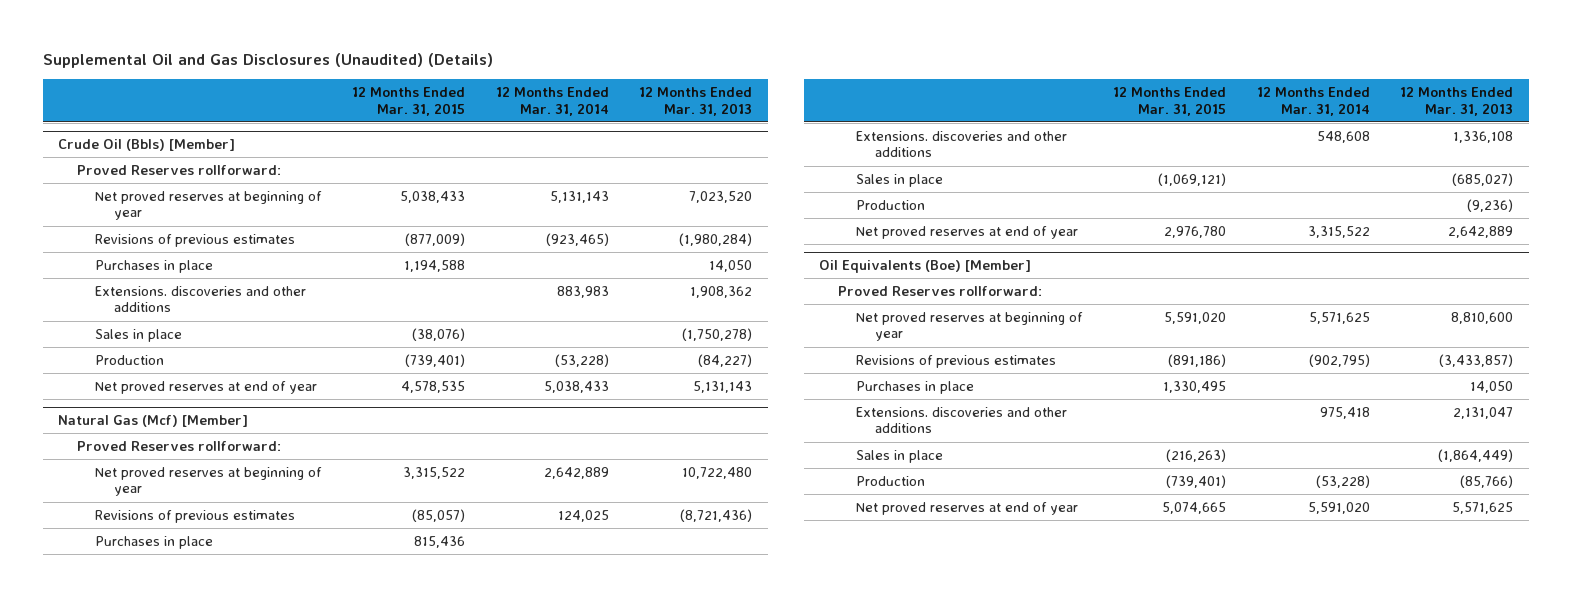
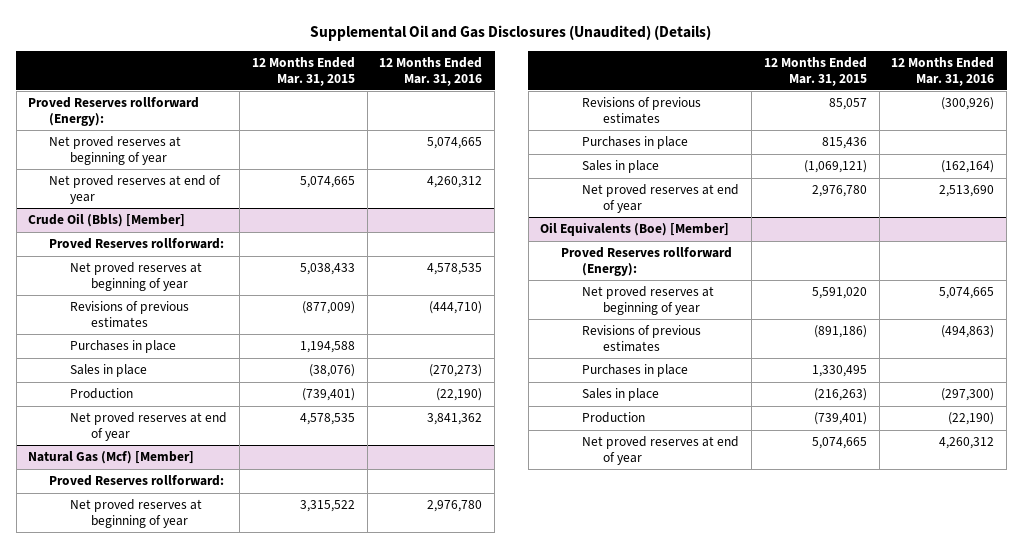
- | 12 Months Ended Mar. 31, 2015 | 12 Months Ended Mar. 31, 2014 | 12 Months Ended Mar. 31, 2013
+ | 12 Months Ended Mar. 31, 2015 | 12 Months Ended Mar. 31, 2016
+ Proved Reserves rollforward (Energy):
+ Net proved reserves at beginning of year | | 5,074,665
+ Net proved reserves at end of year | 5,074,665 | 4,260,312
@ Crude Oil (Bbls) [Member]
- Extensions. discoveries and other additions | | 883,983 | 1,908,362
@ Natural Gas (Mcf) [Member]
- Revisions of previous estimates | (85,057) | 124,025 | (8,721,436)
+ Revisions of previous estimates | 85,057 | (300,926)
- Extensions. discoveries and other additions | | 548,608 | 1,336,108
- Production | | | (9,236)
@ Oil Equivalents (Boe) [Member]
- Proved Reserves rollforward:
+ Proved Reserves rollforward (Energy):
- Extensions. discoveries and other additions | | 975,418 | 2,131,047

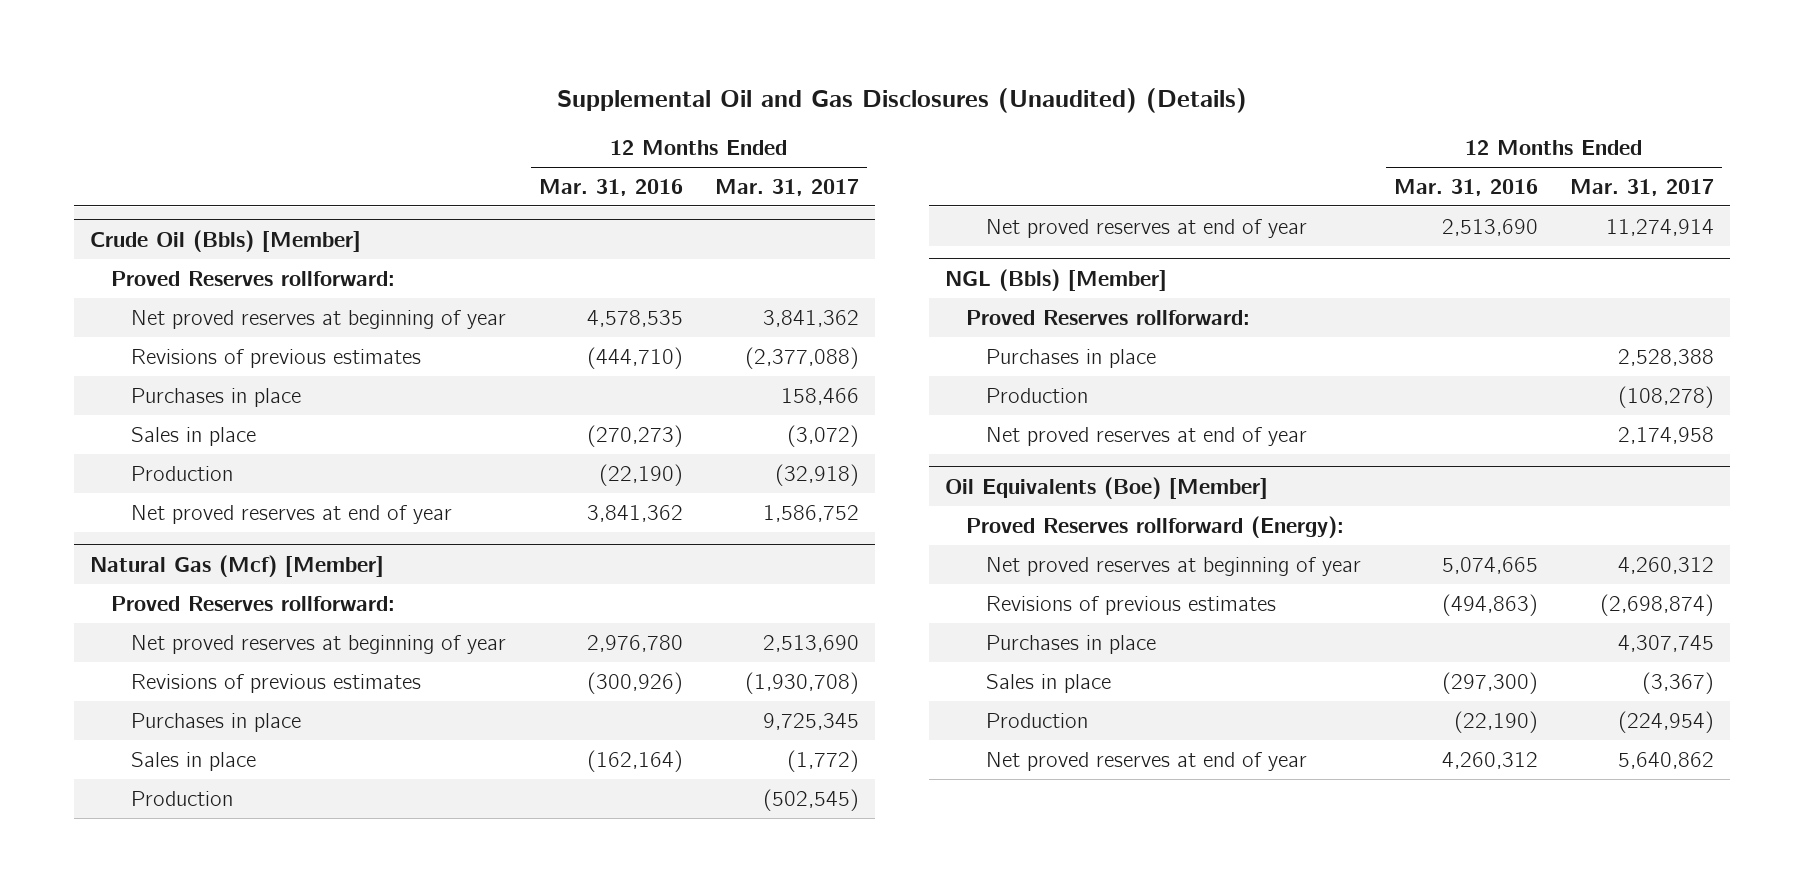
- | 12 Months Ended Mar. 31, 2015 | 12 Months Ended Mar. 31, 2016
+ | 12 Months Ended Mar. 31, 2016 | 12 Months Ended Mar. 31, 2017
- Proved Reserves rollforward (Energy):
- Net proved reserves at beginning of year | | 5,074,665
- Net proved reserves at end of year | 5,074,665 | 4,260,312
@ Natural Gas (Mcf) [Member]
+ Production | | (502,545)
+ NGL (Bbls) [Member]
+ Proved Reserves rollforward:
+ Purchases in place | | 2,528,388
+ Production | | (108,278)
+ Net proved reserves at end of year | | 2,174,958

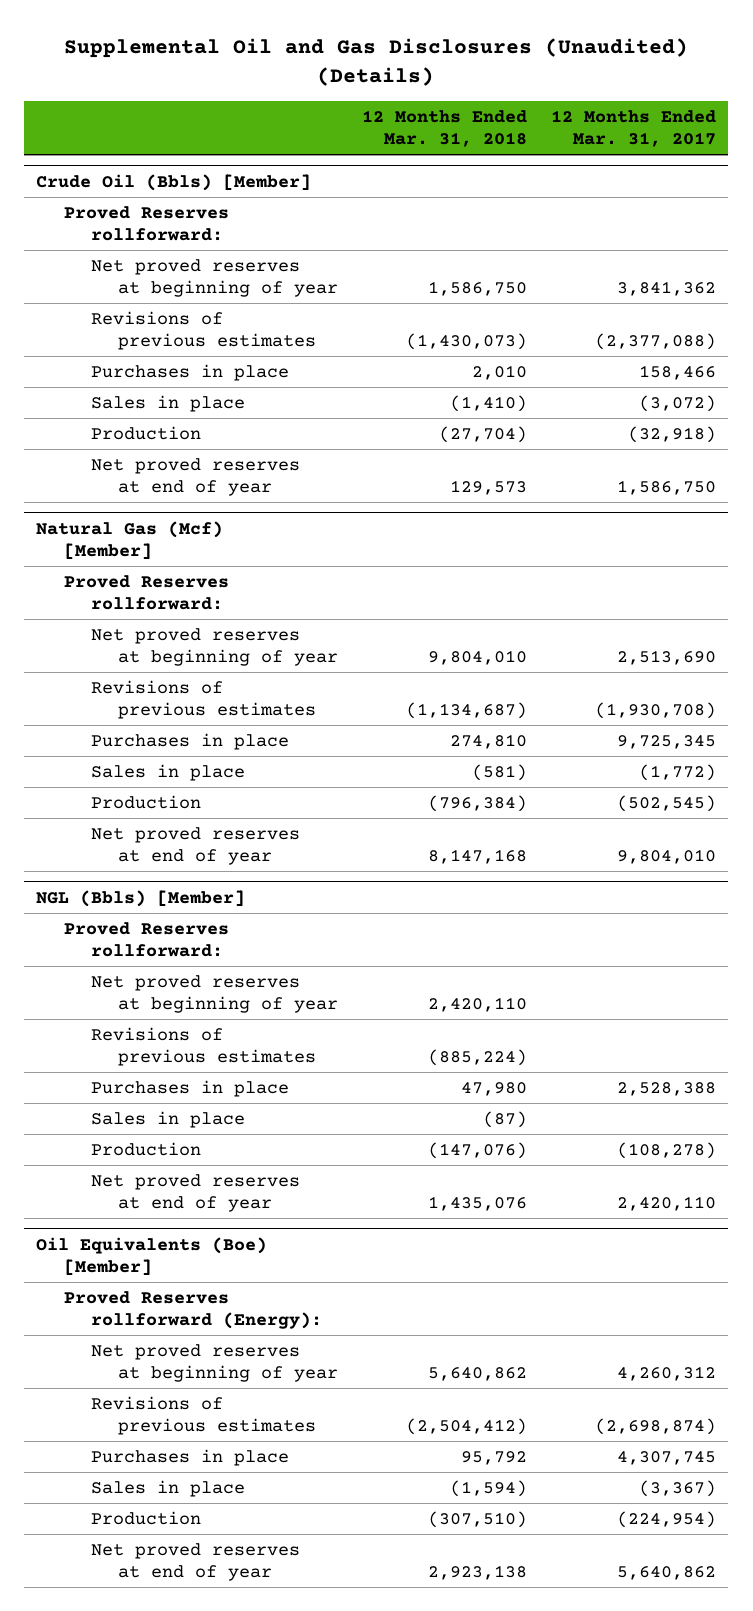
- | 12 Months Ended Mar. 31, 2016 | 12 Months Ended Mar. 31, 2017
+ | 12 Months Ended Mar. 31, 2018 | 12 Months Ended Mar. 31, 2017
@ Crude Oil (Bbls) [Member]
- Net proved reserves at end of year | 3,841,362 | 1,586,752
+ Net proved reserves at end of year | 129,573 | 1,586,750
@ Natural Gas (Mcf) [Member]
- Net proved reserves at end of year | 2,513,690 | 11,274,914
+ Net proved reserves at end of year | 8,147,168 | 9,804,010
@ NGL (Bbls) [Member]
+ Net proved reserves at beginning of year | 2,420,110 |
+ Revisions of previous estimates | (885,224) |
+ Sales in place | (87) |
- Net proved reserves at end of year | | 2,174,958
+ Net proved reserves at end of year | 1,435,076 | 2,420,110

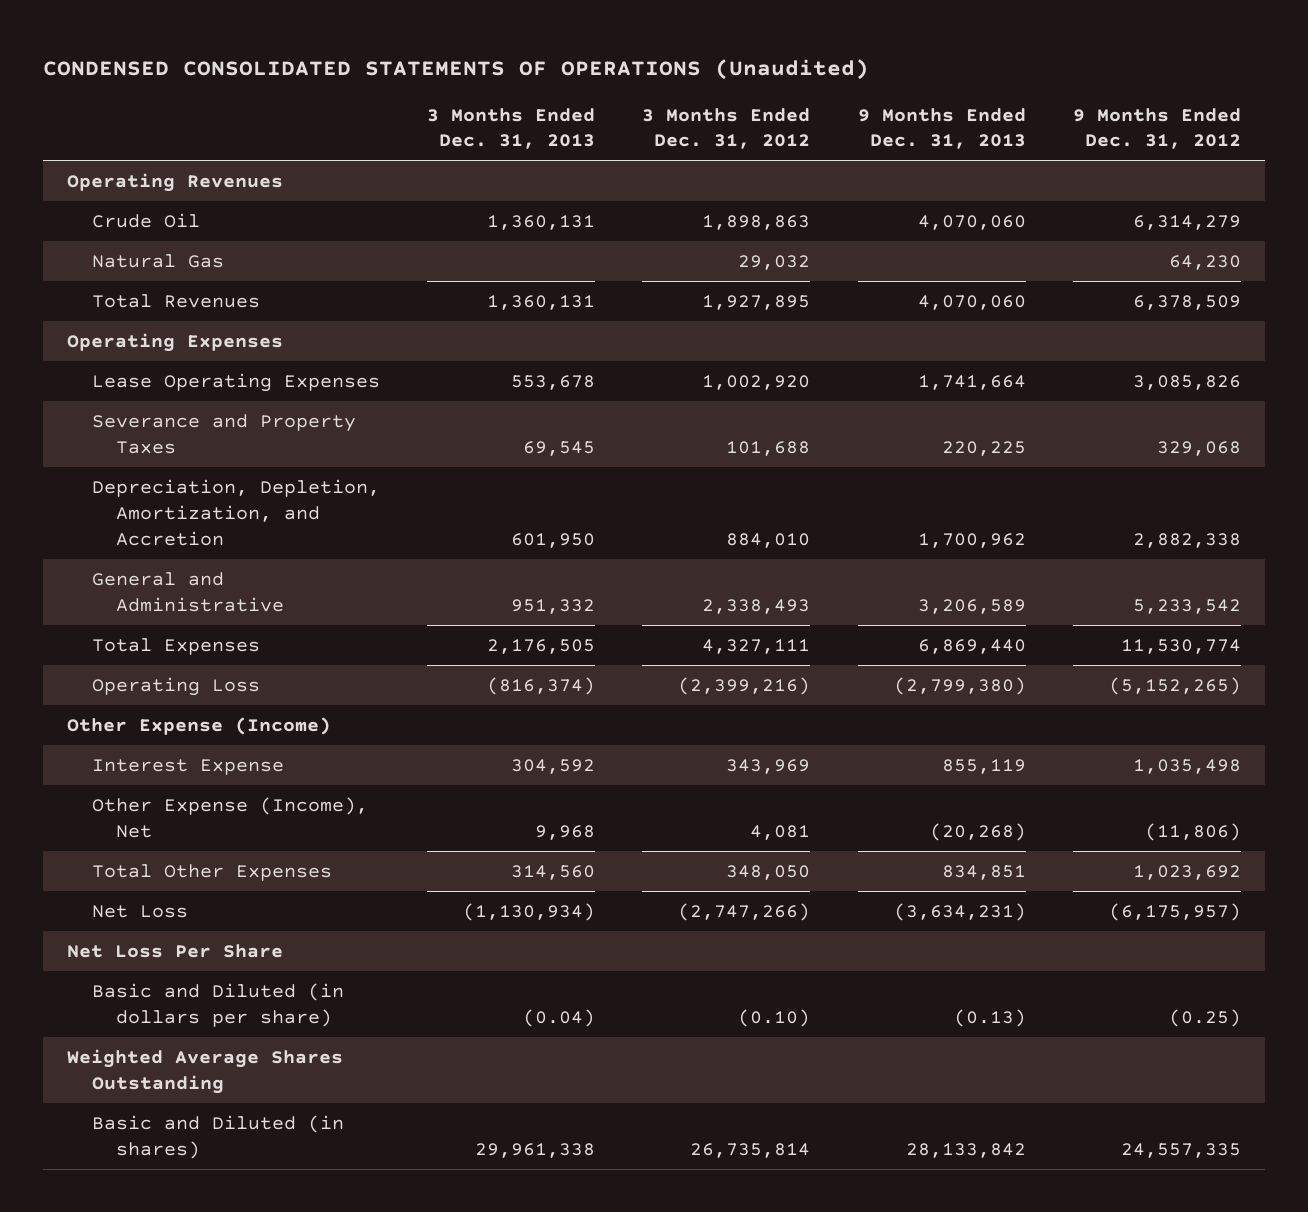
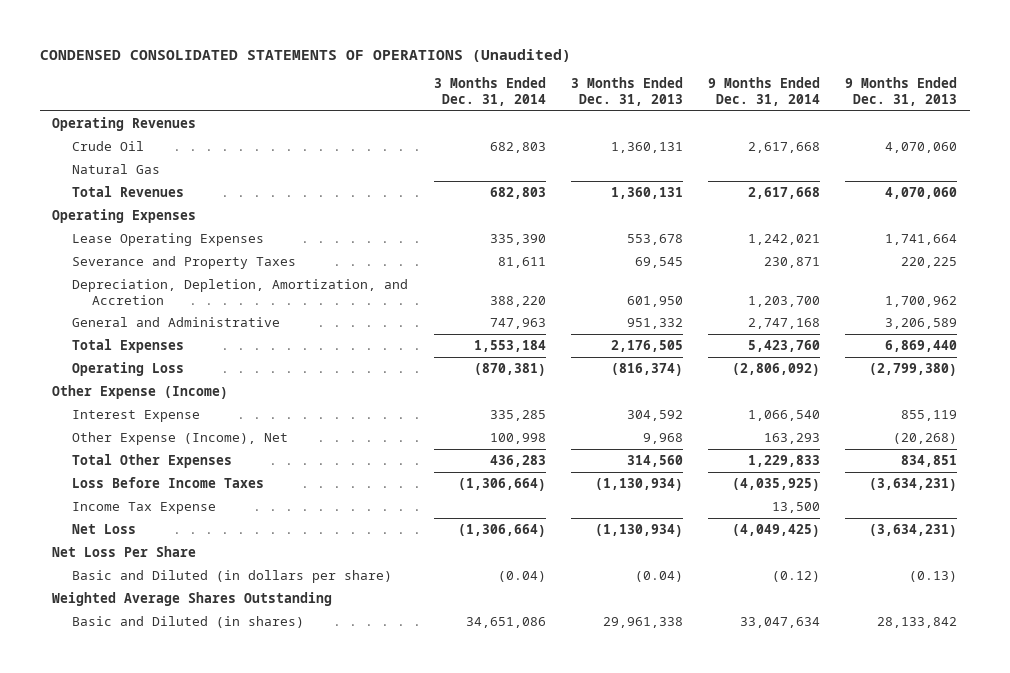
- | 3 Months Ended Dec. 31, 2013 | 3 Months Ended Dec. 31, 2012 | 9 Months Ended Dec. 31, 2013 | 9 Months Ended Dec. 31, 2012
+ | 3 Months Ended Dec. 31, 2014 | 3 Months Ended Dec. 31, 2013 | 9 Months Ended Dec. 31, 2014 | 9 Months Ended Dec. 31, 2013
+ Loss Before Income Taxes | (1,306,664) | (1,130,934) | (4,035,925) | (3,634,231)
+ Income Tax Expense | | | 13,500 |

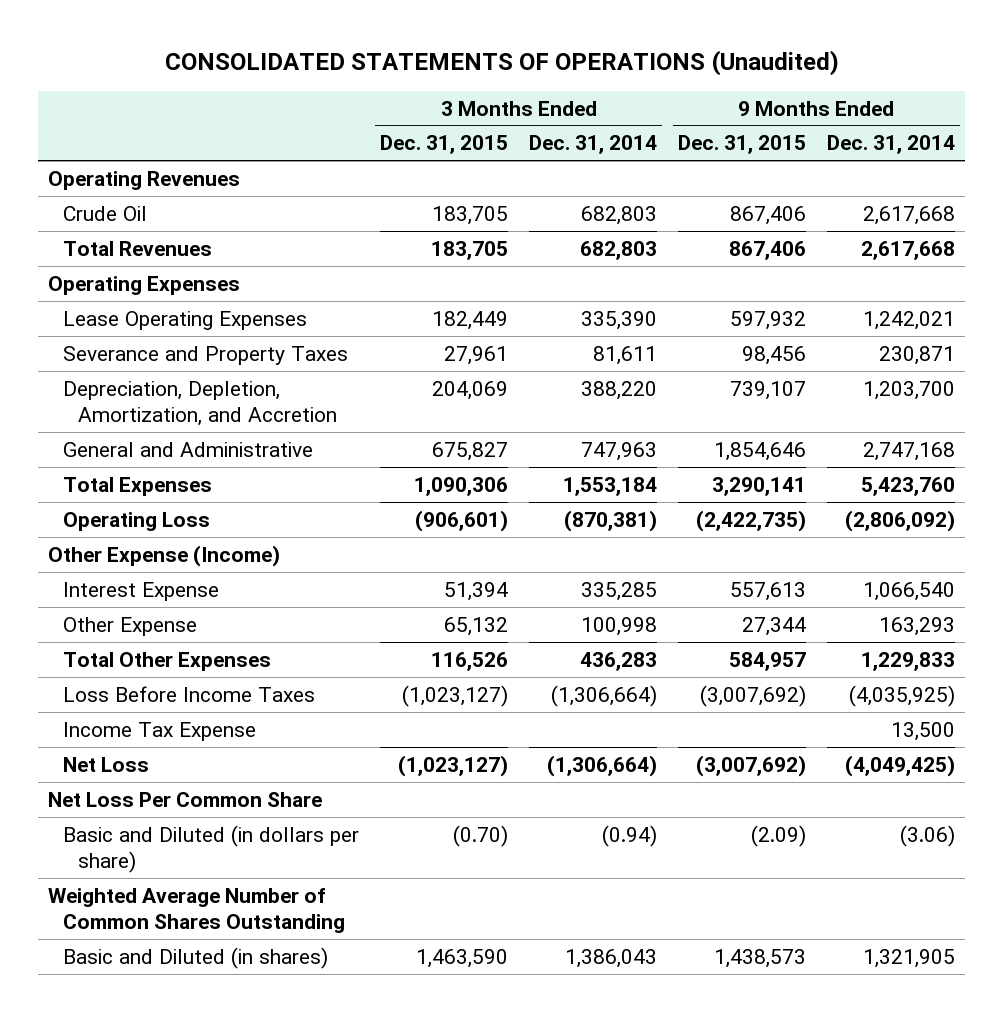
- CONDENSED CONSOLIDATED STATEMENTS OF OPERATIONS (Unaudited)
+ CONSOLIDATED STATEMENTS OF OPERATIONS (Unaudited)
- | 3 Months Ended Dec. 31, 2014 | 3 Months Ended Dec. 31, 2013 | 9 Months Ended Dec. 31, 2014 | 9 Months Ended Dec. 31, 2013
+ | 3 Months Ended Dec. 31, 2015 | 3 Months Ended Dec. 31, 2014 | 9 Months Ended Dec. 31, 2015 | 9 Months Ended Dec. 31, 2014
- Natural Gas
- Other Expense (Income), Net | 100,998 | 9,968 | 163,293 | (20,268)
+ Other Expense | 65,132 | 100,998 | 27,344 | 163,293
- Net Loss Per Share
- Basic and Diluted (in dollars per share) | (0.04) | (0.04) | (0.12) | (0.13)
- Weighted Average Shares Outstanding
- Basic and Diluted (in shares) | 34,651,086 | 29,961,338 | 33,047,634 | 28,133,842
+ Net Loss Per Common Share
+ Basic and Diluted (in dollars per share) | (0.70) | (0.94) | (2.09) | (3.06)
+ Weighted Average Number of Common Shares Outstanding
+ Basic and Diluted (in shares) | 1,463,590 | 1,386,043 | 1,438,573 | 1,321,905

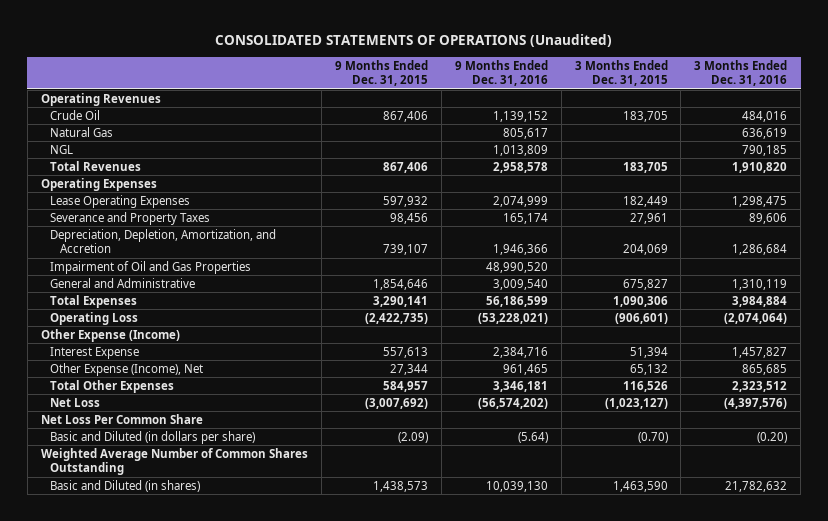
- | 3 Months Ended Dec. 31, 2015 | 3 Months Ended Dec. 31, 2014 | 9 Months Ended Dec. 31, 2015 | 9 Months Ended Dec. 31, 2014
+ | 9 Months Ended Dec. 31, 2015 | 9 Months Ended Dec. 31, 2016 | 3 Months Ended Dec. 31, 2015 | 3 Months Ended Dec. 31, 2016
+ Natural Gas | | 805,617 | | 636,619
+ NGL | | 1,013,809 | | 790,185
+ Impairment of Oil and Gas Properties | | 48,990,520 | |
- Other Expense | 65,132 | 100,998 | 27,344 | 163,293
+ Other Expense (Income), Net | 27,344 | 961,465 | 65,132 | 865,685
- Loss Before Income Taxes | (1,023,127) | (1,306,664) | (3,007,692) | (4,035,925)
- Income Tax Expense | | | | 13,500

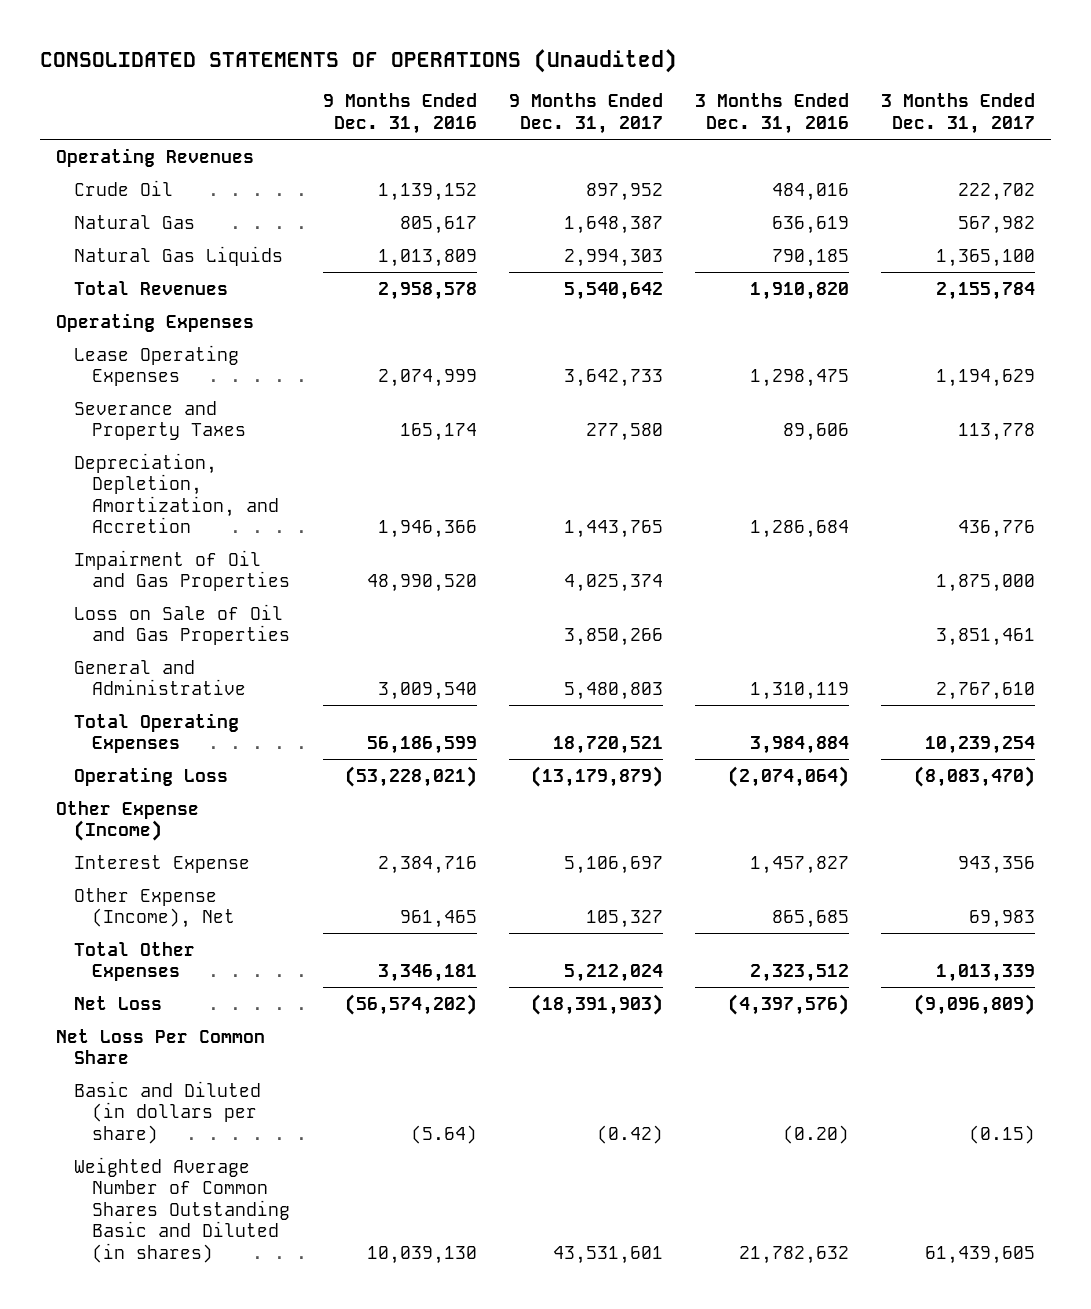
- | 9 Months Ended Dec. 31, 2015 | 9 Months Ended Dec. 31, 2016 | 3 Months Ended Dec. 31, 2015 | 3 Months Ended Dec. 31, 2016
+ | 9 Months Ended Dec. 31, 2016 | 9 Months Ended Dec. 31, 2017 | 3 Months Ended Dec. 31, 2016 | 3 Months Ended Dec. 31, 2017
- NGL | | 1,013,809 | | 790,185
+ Natural Gas Liquids | 1,013,809 | 2,994,303 | 790,185 | 1,365,100
+ Loss on Sale of Oil and Gas Properties | | 3,850,266 | | 3,851,461
- Total Expenses | 3,290,141 | 56,186,599 | 1,090,306 | 3,984,884
+ Total Operating Expenses | 56,186,599 | 18,720,521 | 3,984,884 | 10,239,254
- Weighted Average Number of Common Shares Outstanding
- Basic and Diluted (in shares) | 1,438,573 | 10,039,130 | 1,463,590 | 21,782,632
+ Weighted Average Number of Common Shares Outstanding Basic and Diluted (in shares) | 10,039,130 | 43,531,601 | 21,782,632 | 61,439,605

